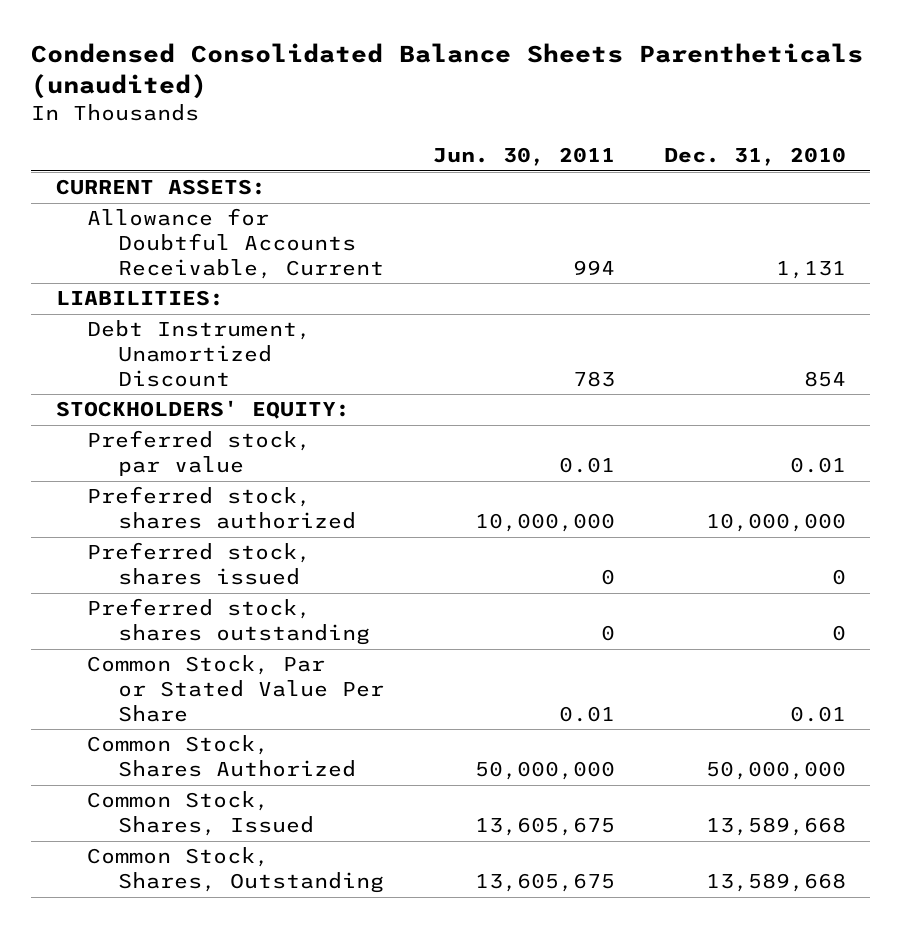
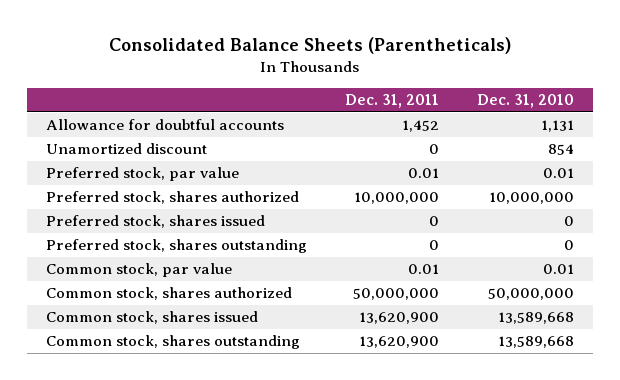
- Condensed Consolidated Balance Sheets Parentheticals (unaudited)
+ Consolidated Balance Sheets (Parentheticals)
- | Jun. 30, 2011 | Dec. 31, 2010
+ | Dec. 31, 2011 | Dec. 31, 2010
- CURRENT ASSETS:
- Allowance for Doubtful Accounts Receivable, Current | 994 | 1,131
- LIABILITIES:
- Debt Instrument, Unamortized Discount | 783 | 854
- STOCKHOLDERS' EQUITY:
+ Allowance for doubtful accounts | 1,452 | 1,131
+ Unamortized discount | 0 | 854
- Common Stock, Par or Stated Value Per Share | 0.01 | 0.01
- Common Stock, Shares Authorized | 50,000,000 | 50,000,000
- Common Stock, Shares, Issued | 13,605,675 | 13,589,668
- Common Stock, Shares, Outstanding | 13,605,675 | 13,589,668
+ Common stock, par value | 0.01 | 0.01
+ Common stock, shares authorized | 50,000,000 | 50,000,000
+ Common stock, shares issued | 13,620,900 | 13,589,668
+ Common stock, shares outstanding | 13,620,900 | 13,589,668

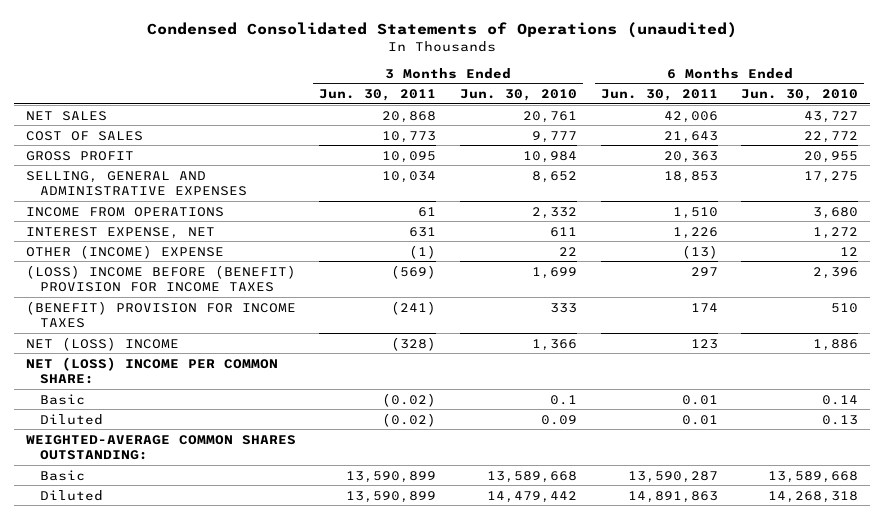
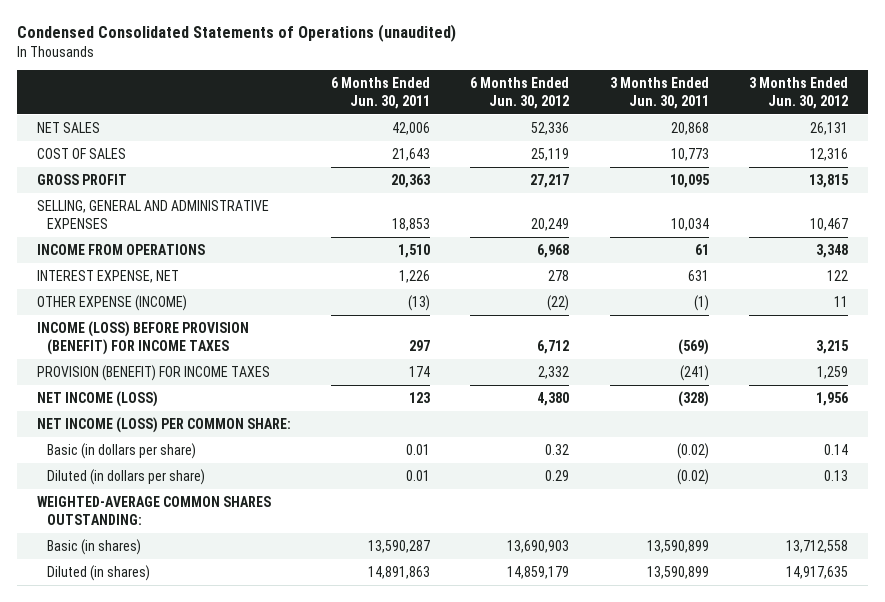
- | 3 Months Ended Jun. 30, 2011 | 3 Months Ended Jun. 30, 2010 | 6 Months Ended Jun. 30, 2011 | 6 Months Ended Jun. 30, 2010
+ | 6 Months Ended Jun. 30, 2011 | 6 Months Ended Jun. 30, 2012 | 3 Months Ended Jun. 30, 2011 | 3 Months Ended Jun. 30, 2012
- OTHER (INCOME) EXPENSE | (1) | 22 | (13) | 12
- (LOSS) INCOME BEFORE (BENEFIT) PROVISION FOR INCOME TAXES | (569) | 1,699 | 297 | 2,396
- (BENEFIT) PROVISION FOR INCOME TAXES | (241) | 333 | 174 | 510
- NET (LOSS) INCOME | (328) | 1,366 | 123 | 1,886
- NET (LOSS) INCOME PER COMMON SHARE:
- Basic | (0.02) | 0.1 | 0.01 | 0.14
- Diluted | (0.02) | 0.09 | 0.01 | 0.13
+ OTHER EXPENSE (INCOME) | (13) | (22) | (1) | 11
+ INCOME (LOSS) BEFORE PROVISION (BENEFIT) FOR INCOME TAXES | 297 | 6,712 | (569) | 3,215
+ PROVISION (BENEFIT) FOR INCOME TAXES | 174 | 2,332 | (241) | 1,259
+ NET INCOME (LOSS) | 123 | 4,380 | (328) | 1,956
+ NET INCOME (LOSS) PER COMMON SHARE:
+ Basic (in dollars per share) | 0.01 | 0.32 | (0.02) | 0.14
+ Diluted (in dollars per share) | 0.01 | 0.29 | (0.02) | 0.13
- Basic | 13,590,899 | 13,589,668 | 13,590,287 | 13,589,668
- Diluted | 13,590,899 | 14,479,442 | 14,891,863 | 14,268,318
+ Basic (in shares) | 13,590,287 | 13,690,903 | 13,590,899 | 13,712,558
+ Diluted (in shares) | 14,891,863 | 14,859,179 | 13,590,899 | 14,917,635

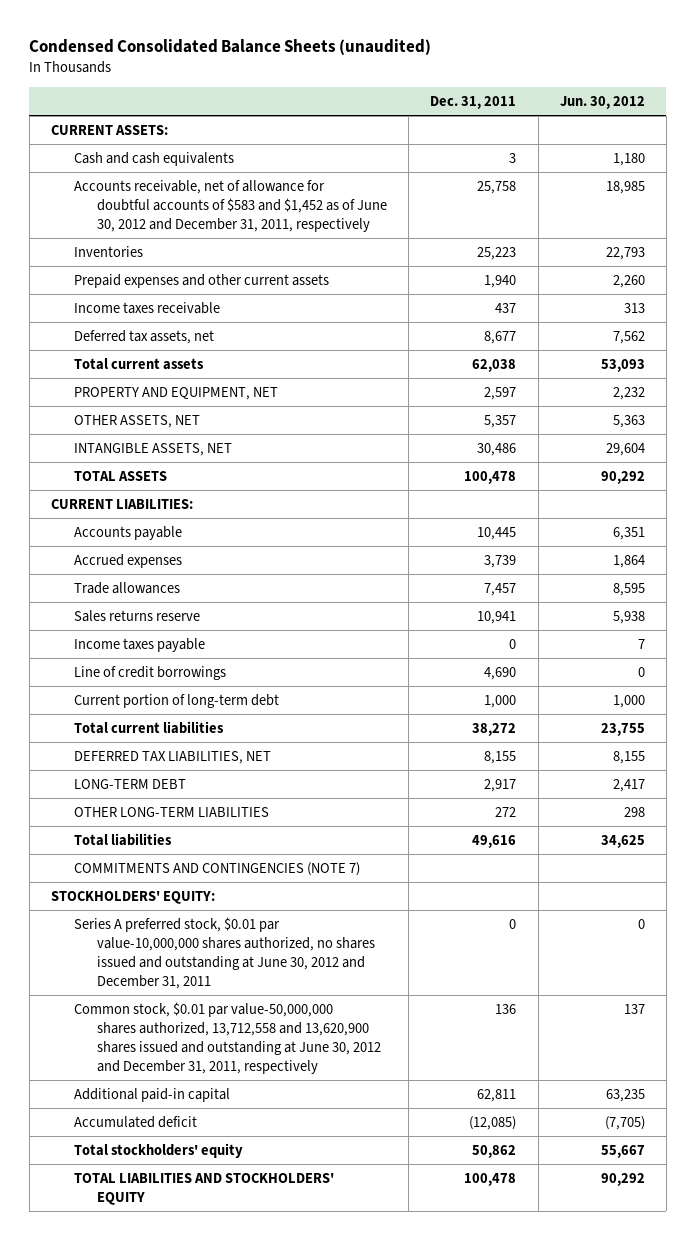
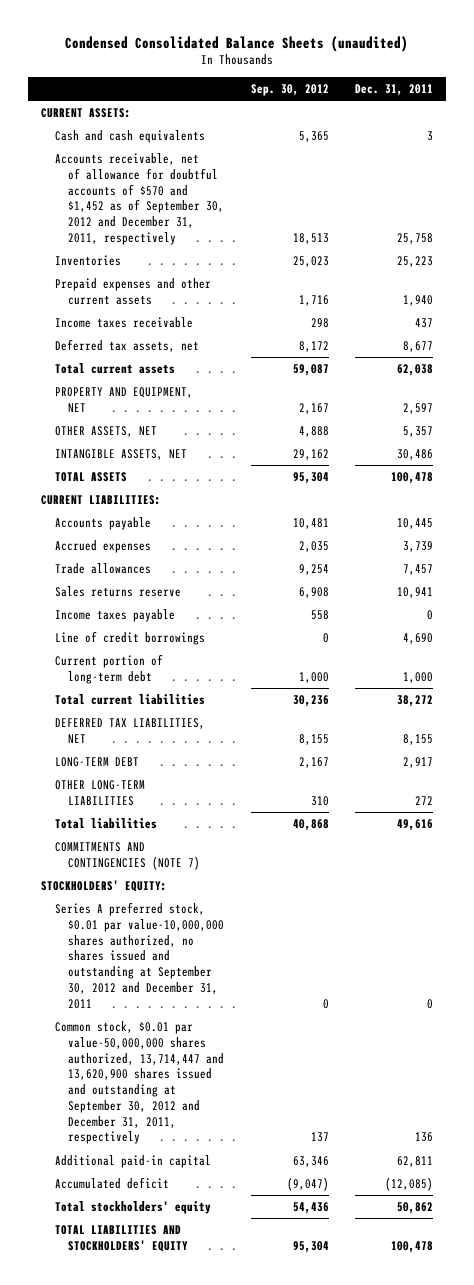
- | Dec. 31, 2011 | Jun. 30, 2012
+ | Sep. 30, 2012 | Dec. 31, 2011
- Accounts receivable, net of allowance for doubtful accounts of $583 and $1,452 as of June 30, 2012 and December 31, 2011, respectively | 25,758 | 18,985
+ Accounts receivable, net of allowance for doubtful accounts of $570 and $1,452 as of September 30, 2012 and December 31, 2011, respectively | 18,513 | 25,758
- Series A preferred stock, $0.01 par value-10,000,000 shares authorized, no shares issued and outstanding at June 30, 2012 and December 31, 2011 | 0 | 0
- Common stock, $0.01 par value-50,000,000 shares authorized, 13,712,558 and 13,620,900 shares issued and outstanding at June 30, 2012 and December 31, 2011, respectively | 136 | 137
+ Series A preferred stock, $0.01 par value-10,000,000 shares authorized, no shares issued and outstanding at September 30, 2012 and December 31, 2011 | 0 | 0
+ Common stock, $0.01 par value-50,000,000 shares authorized, 13,714,447 and 13,620,900 shares issued and outstanding at September 30, 2012 and December 31, 2011, respectively | 137 | 136

